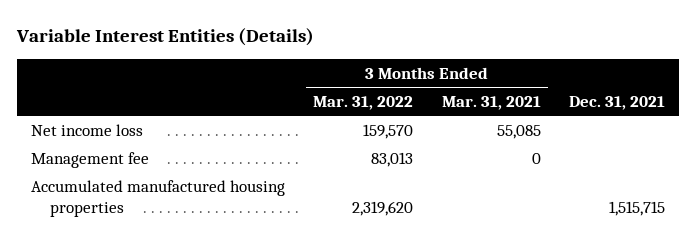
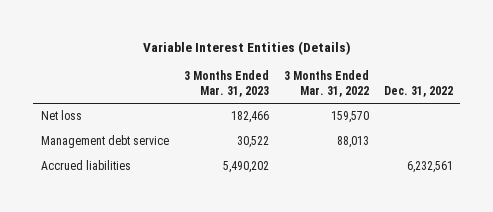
- | 3 Months Ended Mar. 31, 2022 | 3 Months Ended Mar. 31, 2021 | Dec. 31, 2021
+ | 3 Months Ended Mar. 31, 2023 | 3 Months Ended Mar. 31, 2022 | Dec. 31, 2022
- Net income loss | 159,570 | 55,085 |
- Management fee | 83,013 | 0 |
- Accumulated manufactured housing properties | 2,319,620 | | 1,515,715
+ Net loss | 182,466 | 159,570 |
+ Management debt service | 30,522 | 88,013 |
+ Accrued liabilities | 5,490,202 | | 6,232,561

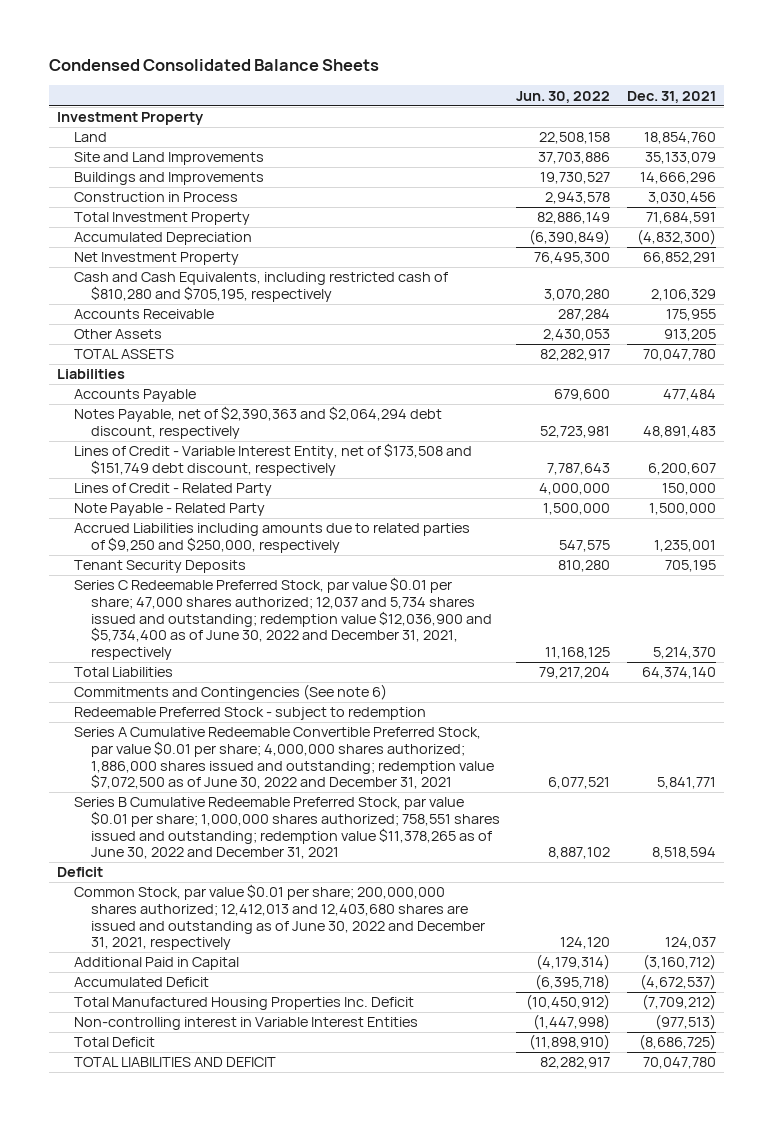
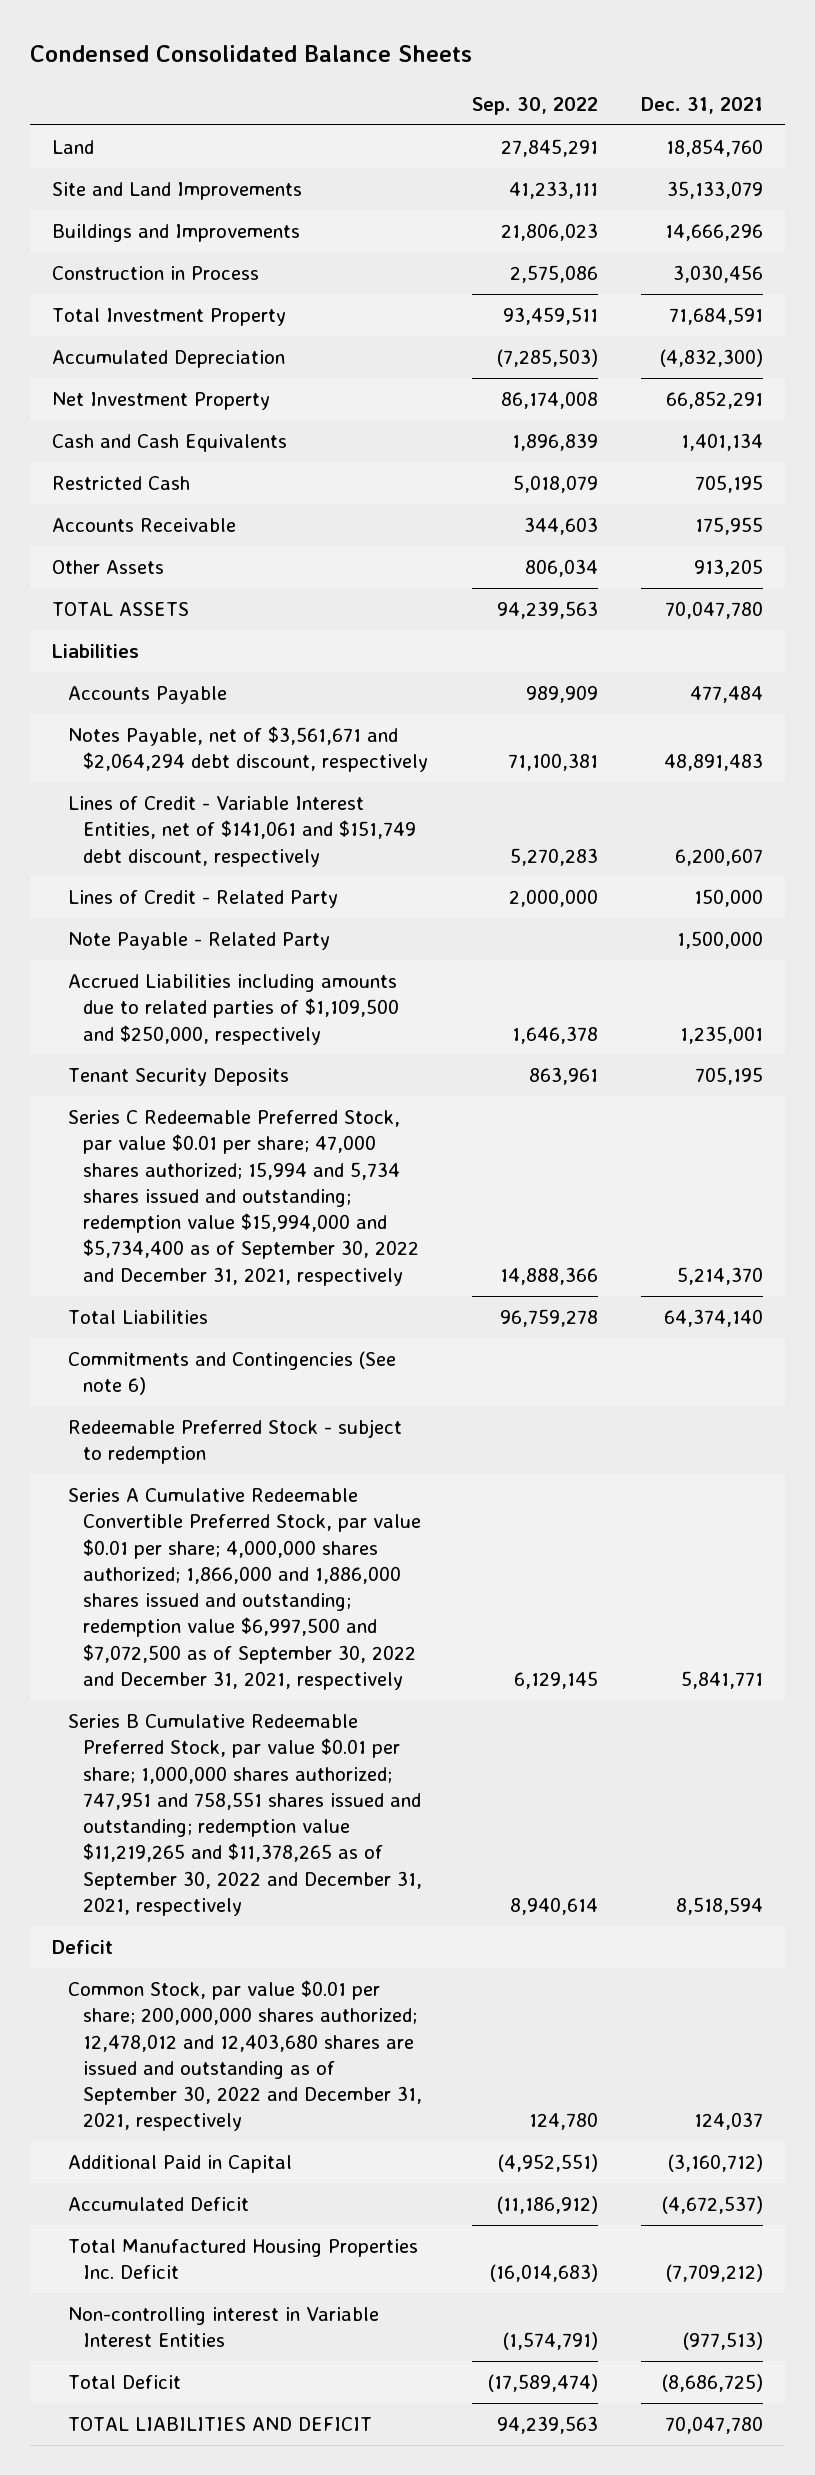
- | Jun. 30, 2022 | Dec. 31, 2021
+ | Sep. 30, 2022 | Dec. 31, 2021
- Investment Property
- Cash and Cash Equivalents, including restricted cash of $810,280 and $705,195, respectively | 3,070,280 | 2,106,329
+ Cash and Cash Equivalents | 1,896,839 | 1,401,134
+ Restricted Cash | 5,018,079 | 705,195
- Notes Payable, net of $2,390,363 and $2,064,294 debt discount, respectively | 52,723,981 | 48,891,483
- Lines of Credit - Variable Interest Entity, net of $173,508 and $151,749 debt discount, respectively | 7,787,643 | 6,200,607
+ Notes Payable, net of $3,561,671 and $2,064,294 debt discount, respectively | 71,100,381 | 48,891,483
+ Lines of Credit - Variable Interest Entities, net of $141,061 and $151,749 debt discount, respectively | 5,270,283 | 6,200,607
- Accrued Liabilities including amounts due to related parties of $9,250 and $250,000, respectively | 547,575 | 1,235,001
+ Accrued Liabilities including amounts due to related parties of $1,109,500 and $250,000, respectively | 1,646,378 | 1,235,001
- Series C Redeemable Preferred Stock, par value $0.01 per share; 47,000 shares authorized; 12,037 and 5,734 shares issued and outstanding; redemption value $12,036,900 and $5,734,400 as of June 30, 2022 and December 31, 2021, respectively | 11,168,125 | 5,214,370
+ Series C Redeemable Preferred Stock, par value $0.01 per share; 47,000 shares authorized; 15,994 and 5,734 shares issued and outstanding; redemption value $15,994,000 and $5,734,400 as of September 30, 2022 and December 31, 2021, respectively | 14,888,366 | 5,214,370
- Series A Cumulative Redeemable Convertible Preferred Stock, par value $0.01 per share; 4,000,000 shares authorized; 1,886,000 shares issued and outstanding; redemption value $7,072,500 as of June 30, 2022 and December 31, 2021 | 6,077,521 | 5,841,771
- Series B Cumulative Redeemable Preferred Stock, par value $0.01 per share; 1,000,000 shares authorized; 758,551 shares issued and outstanding; redemption value $11,378,265 as of June 30, 2022 and December 31, 2021 | 8,887,102 | 8,518,594
+ Series A Cumulative Redeemable Convertible Preferred Stock, par value $0.01 per share; 4,000,000 shares authorized; 1,866,000 and 1,886,000 shares issued and outstanding; redemption value $6,997,500 and $7,072,500 as of September 30, 2022 and December 31, 2021, respectively | 6,129,145 | 5,841,771
+ Series B Cumulative Redeemable Preferred Stock, par value $0.01 per share; 1,000,000 shares authorized; 747,951 and 758,551 shares issued and outstanding; redemption value $11,219,265 and $11,378,265 as of September 30, 2022 and December 31, 2021, respectively | 8,940,614 | 8,518,594
- Common Stock, par value $0.01 per share; 200,000,000 shares authorized; 12,412,013 and 12,403,680 shares are issued and outstanding as of June 30, 2022 and December 31, 2021, respectively | 124,120 | 124,037
+ Common Stock, par value $0.01 per share; 200,000,000 shares authorized; 12,478,012 and 12,403,680 shares are issued and outstanding as of September 30, 2022 and December 31, 2021, respectively | 124,780 | 124,037

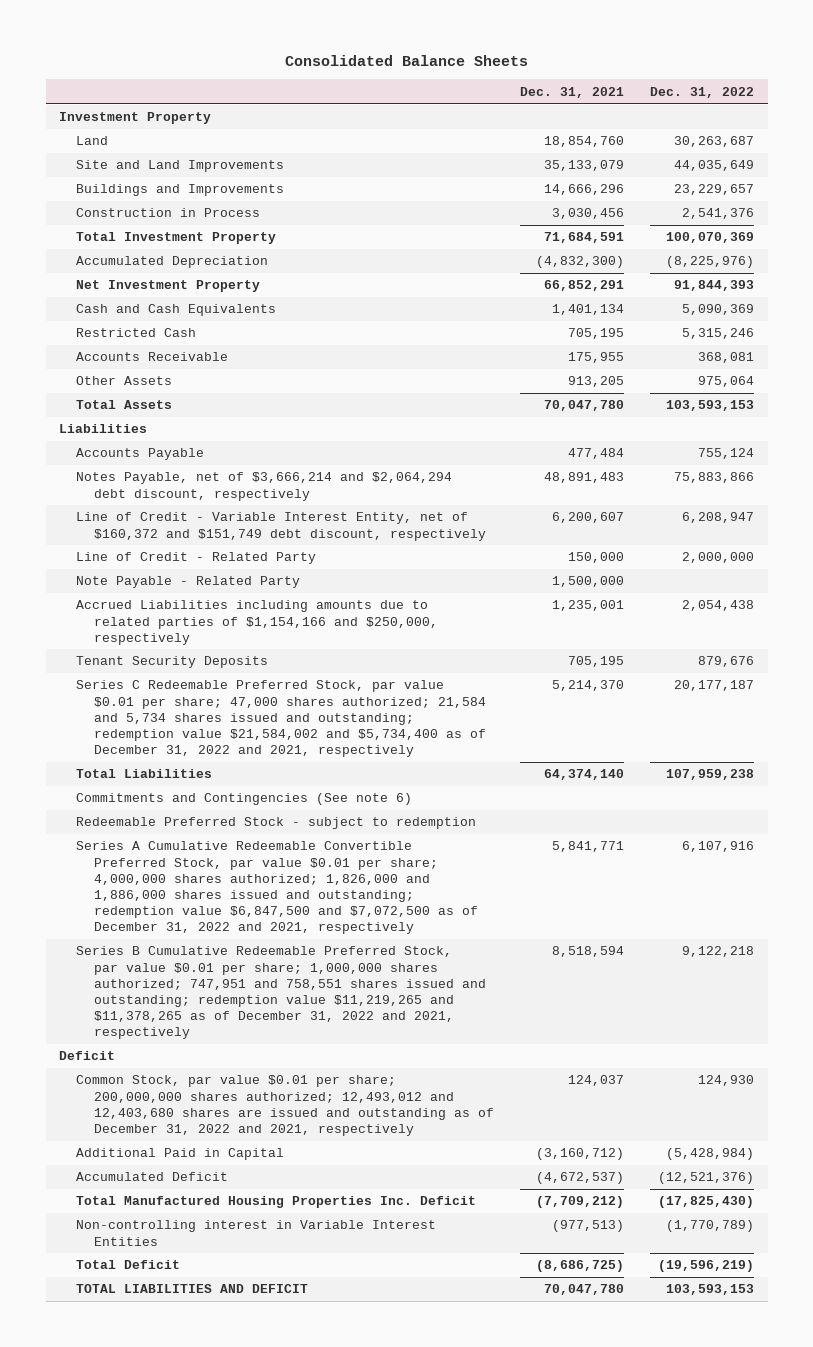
- Condensed Consolidated Balance Sheets
+ Consolidated Balance Sheets
- | Sep. 30, 2022 | Dec. 31, 2021
+ | Dec. 31, 2021 | Dec. 31, 2022
+ Investment Property
- TOTAL ASSETS | 94,239,563 | 70,047,780
+ Total Assets | 70,047,780 | 103,593,153
- Notes Payable, net of $3,561,671 and $2,064,294 debt discount, respectively | 71,100,381 | 48,891,483
- Lines of Credit - Variable Interest Entities, net of $141,061 and $151,749 debt discount, respectively | 5,270,283 | 6,200,607
- Lines of Credit - Related Party | 2,000,000 | 150,000
+ Notes Payable, net of $3,666,214 and $2,064,294 debt discount, respectively | 48,891,483 | 75,883,866
+ Line of Credit - Variable Interest Entity, net of $160,372 and $151,749 debt discount, respectively | 6,200,607 | 6,208,947
+ Line of Credit - Related Party | 150,000 | 2,000,000
- Accrued Liabilities including amounts due to related parties of $1,109,500 and $250,000, respectively | 1,646,378 | 1,235,001
+ Accrued Liabilities including amounts due to related parties of $1,154,166 and $250,000, respectively | 1,235,001 | 2,054,438
- Series C Redeemable Preferred Stock, par value $0.01 per share; 47,000 shares authorized; 15,994 and 5,734 shares issued and outstanding; redemption value $15,994,000 and $5,734,400 as of September 30, 2022 and December 31, 2021, respectively | 14,888,366 | 5,214,370
+ Series C Redeemable Preferred Stock, par value $0.01 per share; 47,000 shares authorized; 21,584 and 5,734 shares issued and outstanding; redemption value $21,584,002 and $5,734,400 as of December 31, 2022 and 2021, respectively | 5,214,370 | 20,177,187
- Series A Cumulative Redeemable Convertible Preferred Stock, par value $0.01 per share; 4,000,000 shares authorized; 1,866,000 and 1,886,000 shares issued and outstanding; redemption value $6,997,500 and $7,072,500 as of September 30, 2022 and December 31, 2021, respectively | 6,129,145 | 5,841,771
- Series B Cumulative Redeemable Preferred Stock, par value $0.01 per share; 1,000,000 shares authorized; 747,951 and 758,551 shares issued and outstanding; redemption value $11,219,265 and $11,378,265 as of September 30, 2022 and December 31, 2021, respectively | 8,940,614 | 8,518,594
+ Series A Cumulative Redeemable Convertible Preferred Stock, par value $0.01 per share; 4,000,000 shares authorized; 1,826,000 and 1,886,000 shares issued and outstanding; redemption value $6,847,500 and $7,072,500 as of December 31, 2022 and 2021, respectively | 5,841,771 | 6,107,916
+ Series B Cumulative Redeemable Preferred Stock, par value $0.01 per share; 1,000,000 shares authorized; 747,951 and 758,551 shares issued and outstanding; redemption value $11,219,265 and $11,378,265 as of December 31, 2022 and 2021, respectively | 8,518,594 | 9,122,218
- Common Stock, par value $0.01 per share; 200,000,000 shares authorized; 12,478,012 and 12,403,680 shares are issued and outstanding as of September 30, 2022 and December 31, 2021, respectively | 124,780 | 124,037
+ Common Stock, par value $0.01 per share; 200,000,000 shares authorized; 12,493,012 and 12,403,680 shares are issued and outstanding as of December 31, 2022 and 2021, respectively | 124,037 | 124,930

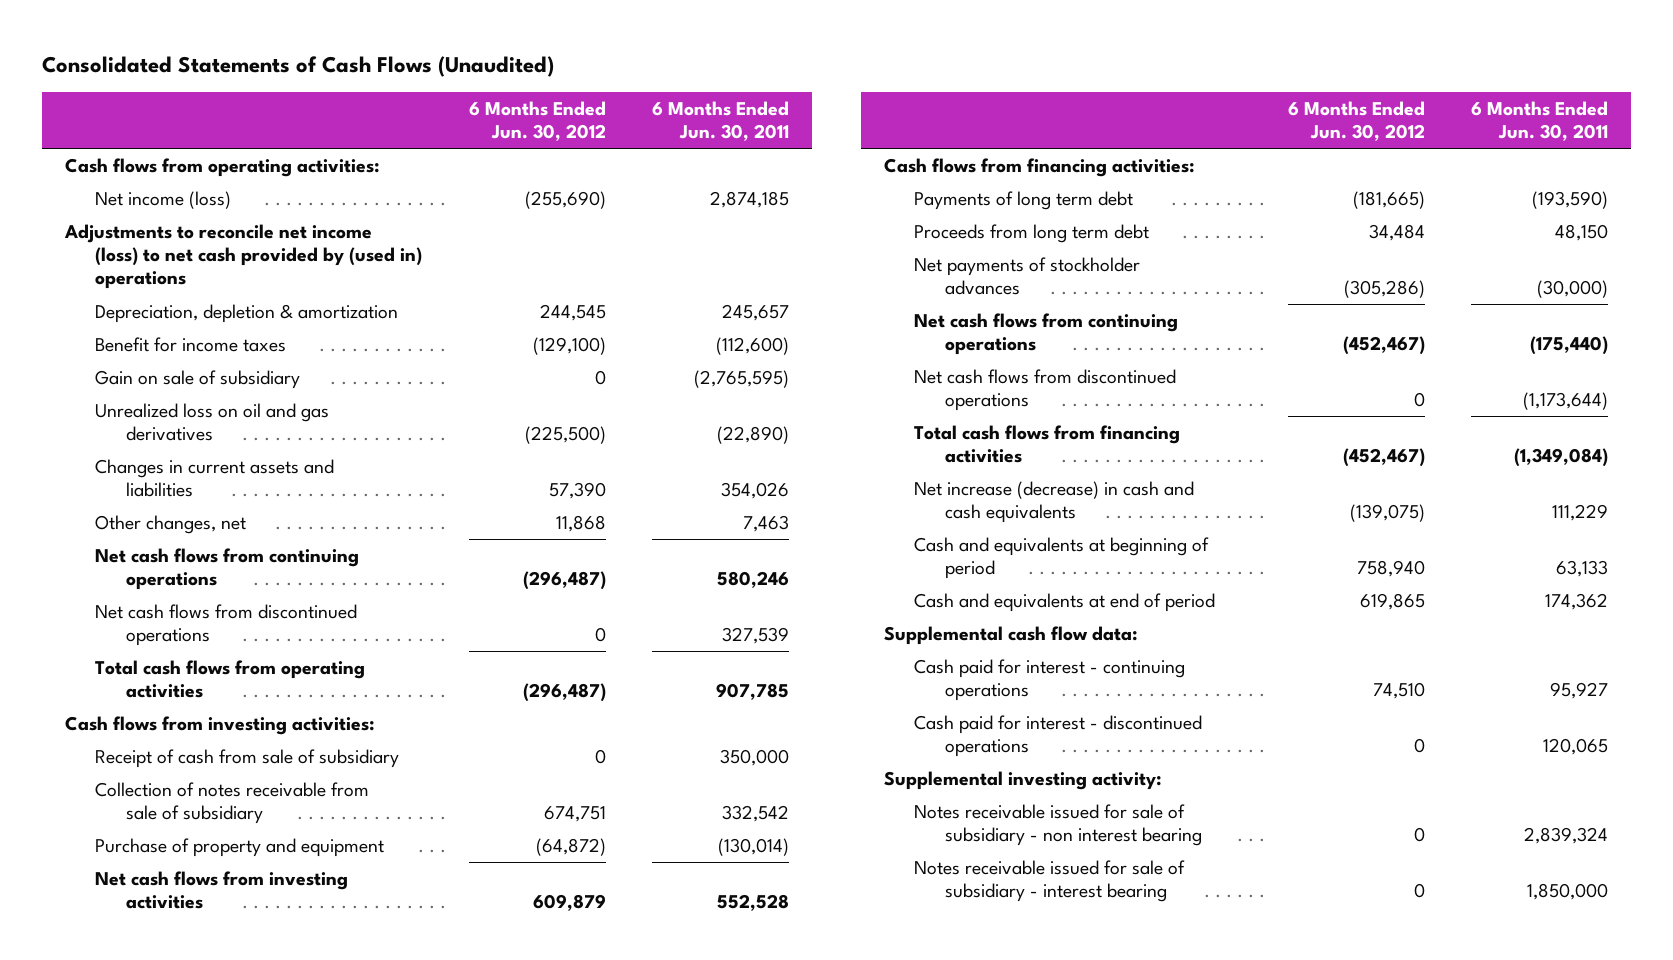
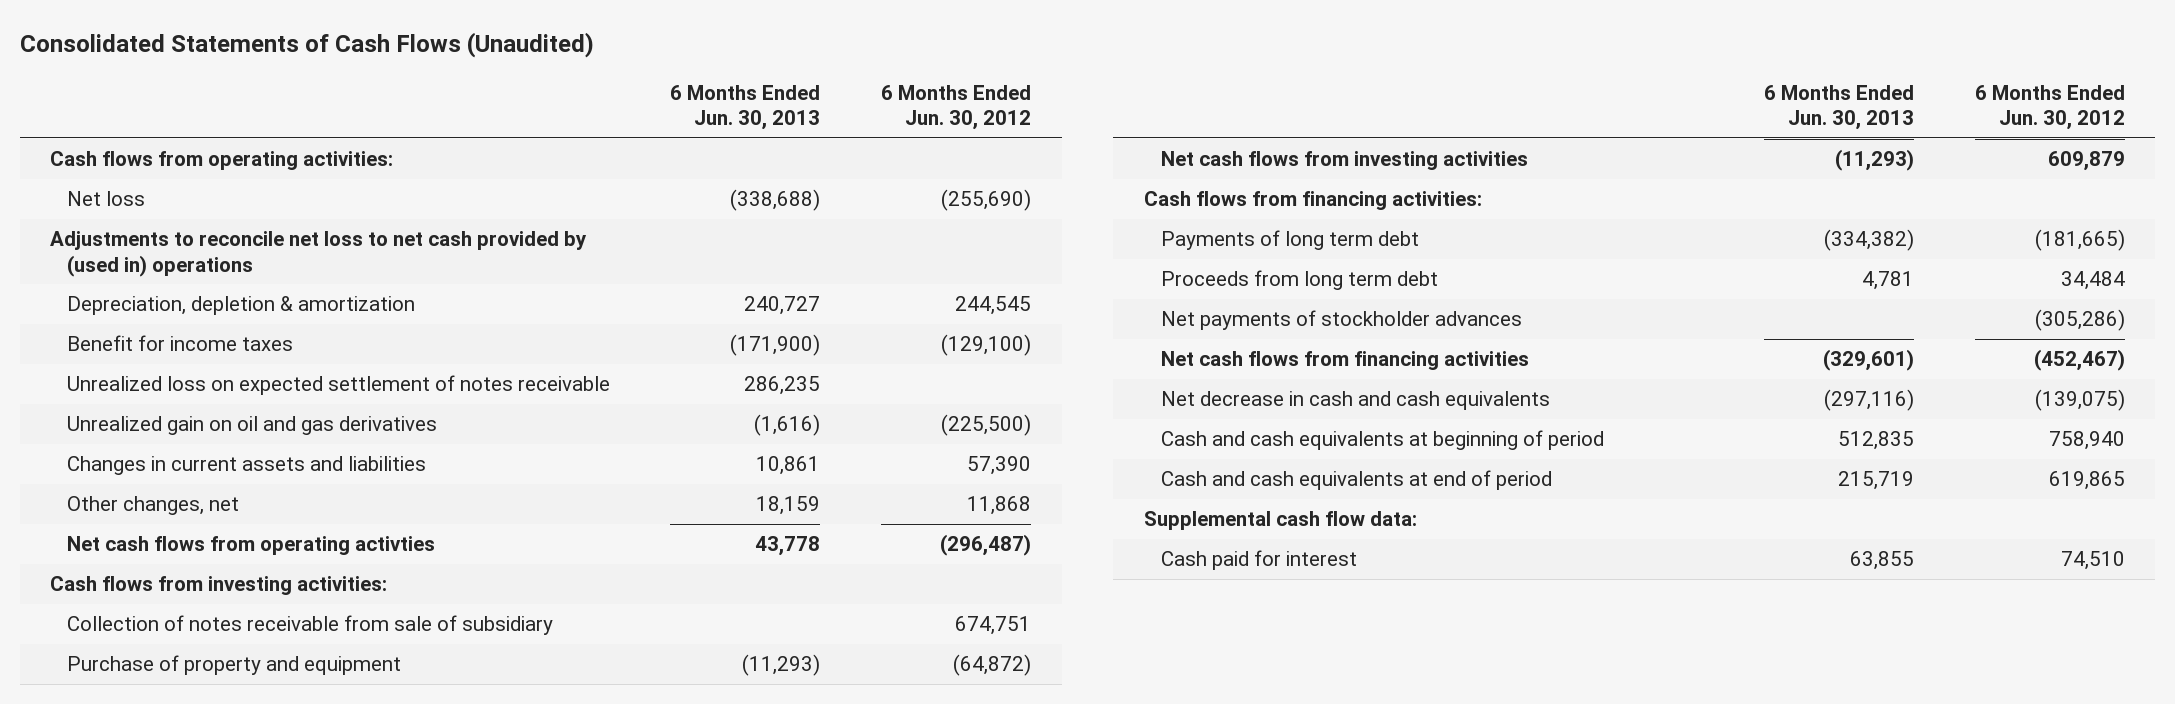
- | 6 Months Ended Jun. 30, 2012 | 6 Months Ended Jun. 30, 2011
+ | 6 Months Ended Jun. 30, 2013 | 6 Months Ended Jun. 30, 2012
- Net income (loss) | (255,690) | 2,874,185
- Adjustments to reconcile net income (loss) to net cash provided by (used in) operations
+ Net loss | (338,688) | (255,690)
+ Adjustments to reconcile net loss to net cash provided by (used in) operations
- Gain on sale of subsidiary | 0 | (2,765,595)
- Unrealized loss on oil and gas derivatives | (225,500) | (22,890)
+ Unrealized loss on expected settlement of notes receivable | 286,235 |
+ Unrealized gain on oil and gas derivatives | (1,616) | (225,500)
- Net cash flows from continuing operations | (296,487) | 580,246
- Net cash flows from discontinued operations | 0 | 327,539
- Total cash flows from operating activities | (296,487) | 907,785
+ Net cash flows from operating activties | 43,778 | (296,487)
- Receipt of cash from sale of subsidiary | 0 | 350,000
- Net cash flows from continuing operations | (452,467) | (175,440)
- Net cash flows from discontinued operations | 0 | (1,173,644)
- Total cash flows from financing activities | (452,467) | (1,349,084)
- Net increase (decrease) in cash and cash equivalents | (139,075) | 111,229
- Cash and equivalents at beginning of period | 758,940 | 63,133
- Cash and equivalents at end of period | 619,865 | 174,362
+ Net cash flows from financing activities | (329,601) | (452,467)
+ Net decrease in cash and cash equivalents | (297,116) | (139,075)
+ Cash and cash equivalents at beginning of period | 512,835 | 758,940
+ Cash and cash equivalents at end of period | 215,719 | 619,865
- Cash paid for interest - continuing operations | 74,510 | 95,927
- Cash paid for interest - discontinued operations | 0 | 120,065
- Supplemental investing activity:
- Notes receivable issued for sale of subsidiary - non interest bearing | 0 | 2,839,324
- Notes receivable issued for sale of subsidiary - interest bearing | 0 | 1,850,000
+ Cash paid for interest | 63,855 | 74,510

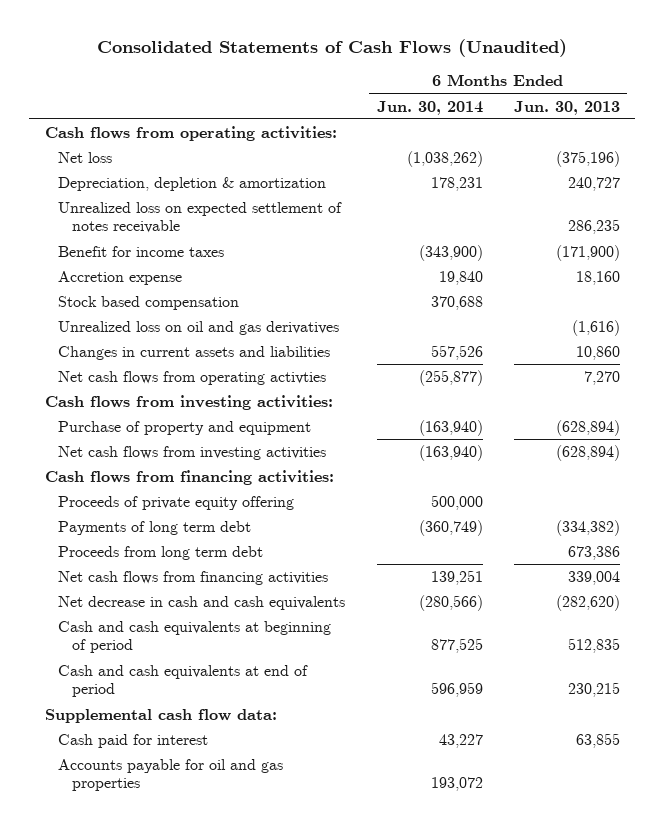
- | 6 Months Ended Jun. 30, 2013 | 6 Months Ended Jun. 30, 2012
+ | 6 Months Ended Jun. 30, 2014 | 6 Months Ended Jun. 30, 2013
- Net loss | (338,688) | (255,690)
- Adjustments to reconcile net loss to net cash provided by (used in) operations
+ Net loss | (1,038,262) | (375,196)
- Unrealized gain on oil and gas derivatives | (1,616) | (225,500)
- Changes in current assets and liabilities | 10,861 | 57,390
- Other changes, net | 18,159 | 11,868
- Net cash flows from operating activties | 43,778 | (296,487)
moved down: Benefit for income taxes | (343,900) | (171,900)
+ Accretion expense | 19,840 | 18,160
+ Stock based compensation | 370,688 |
+ Unrealized loss on oil and gas derivatives | | (1,616)
+ Changes in current assets and liabilities | 557,526 | 10,860
+ Net cash flows from operating activties | (255,877) | 7,270
- Collection of notes receivable from sale of subsidiary | | 674,751
- Purchase of property and equipment | (11,293) | (64,872)
- Net cash flows from investing activities | (11,293) | 609,879
+ Purchase of property and equipment | (163,940) | (628,894)
+ Net cash flows from investing activities | (163,940) | (628,894)
+ Proceeds of private equity offering | 500,000 |
- Proceeds from long term debt | 4,781 | 34,484
- Net payments of stockholder advances | | (305,286)
- Net cash flows from financing activities | (329,601) | (452,467)
- Net decrease in cash and cash equivalents | (297,116) | (139,075)
+ Proceeds from long term debt | | 673,386
+ Net cash flows from financing activities | 139,251 | 339,004
+ Net decrease in cash and cash equivalents | (280,566) | (282,620)
- Cash and cash equivalents at end of period | 215,719 | 619,865
+ Cash and cash equivalents at end of period | 596,959 | 230,215
+ Accounts payable for oil and gas properties | 193,072 |

